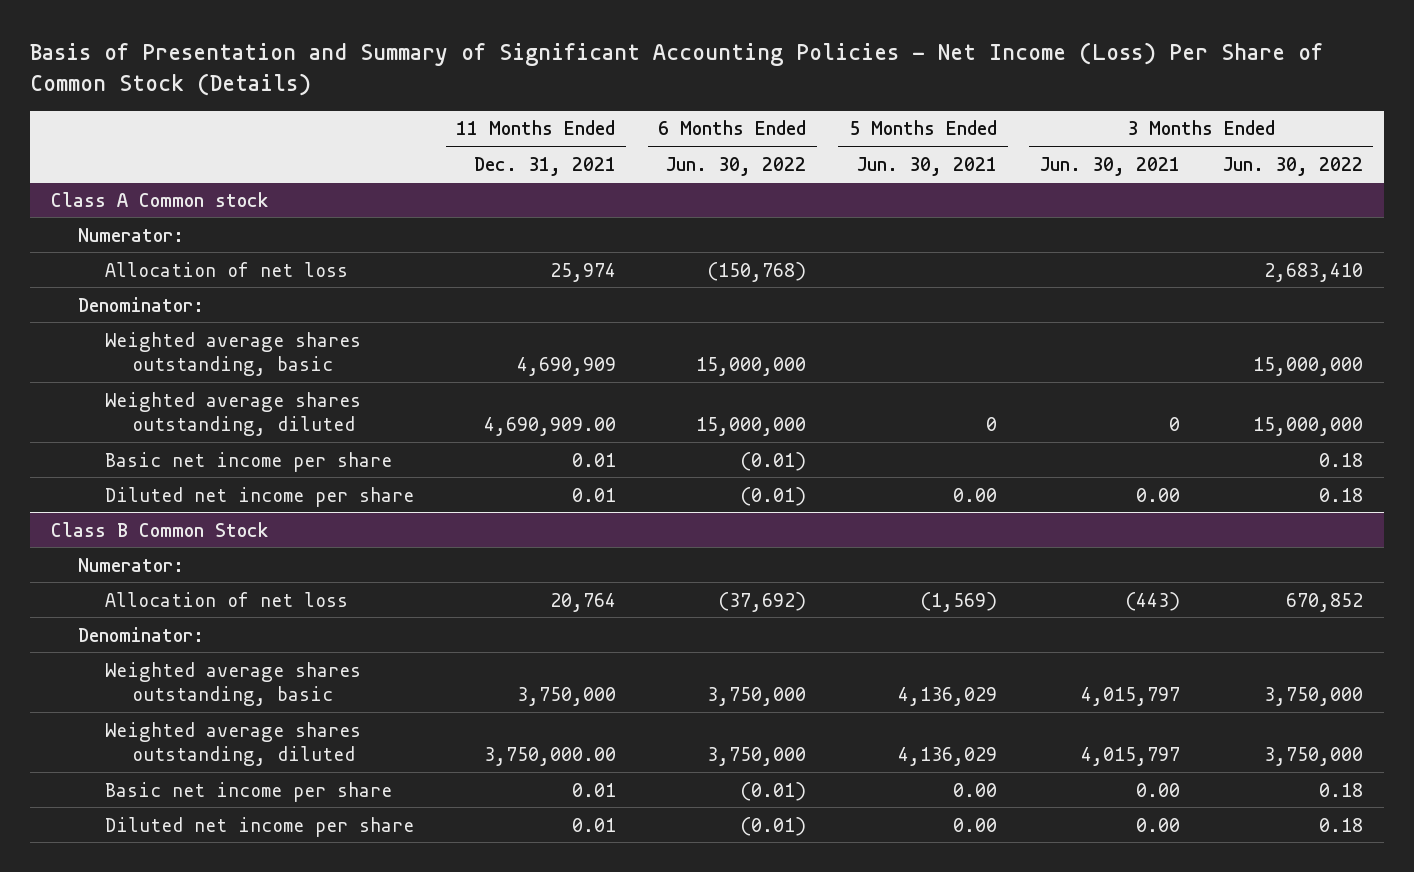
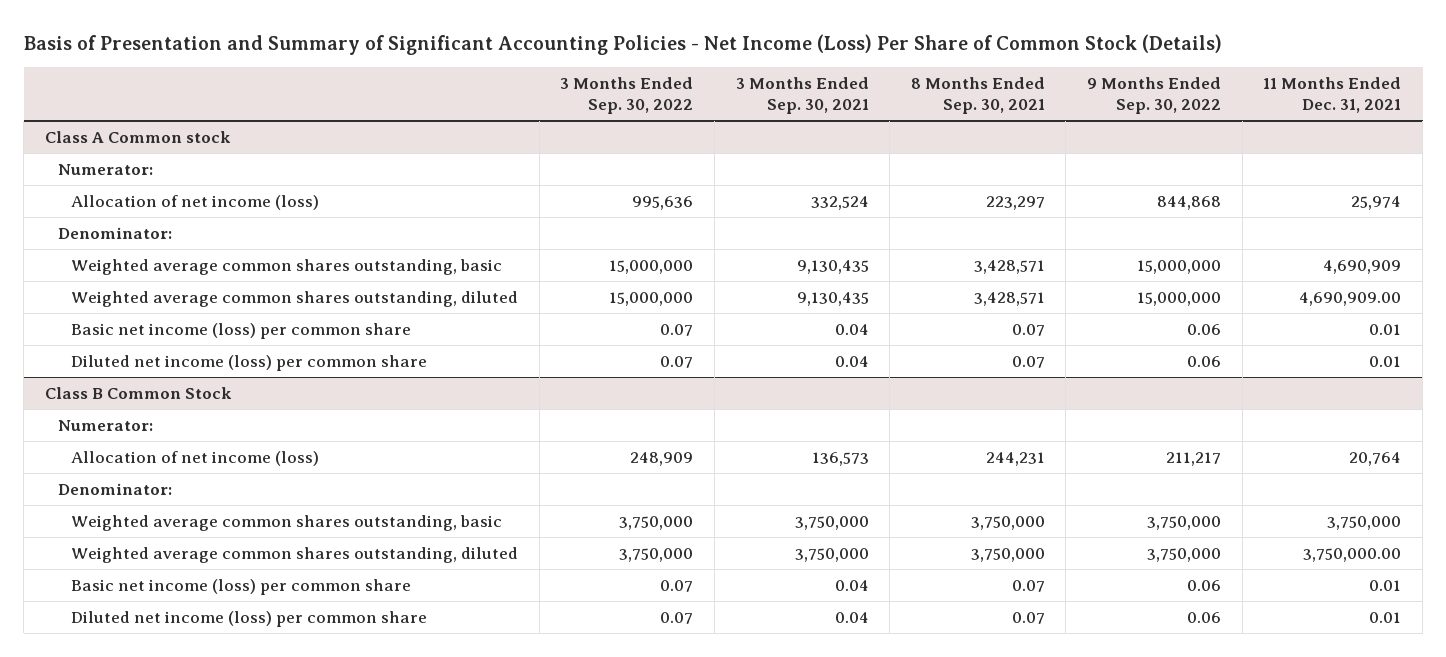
- | 11 Months Ended Dec. 31, 2021 | 6 Months Ended Jun. 30, 2022 | 5 Months Ended Jun. 30, 2021 | 3 Months Ended Jun. 30, 2021 | 3 Months Ended Jun. 30, 2022
+ | 3 Months Ended Sep. 30, 2022 | 3 Months Ended Sep. 30, 2021 | 8 Months Ended Sep. 30, 2021 | 9 Months Ended Sep. 30, 2022 | 11 Months Ended Dec. 31, 2021
@ Class A Common stock
- Allocation of net loss | 25,974 | (150,768) | | | 2,683,410
+ Allocation of net income (loss) | 995,636 | 332,524 | 223,297 | 844,868 | 25,974
- Weighted average shares outstanding, basic | 4,690,909 | 15,000,000 | | | 15,000,000
- Weighted average shares outstanding, diluted | 4,690,909.00 | 15,000,000 | 0 | 0 | 15,000,000
- Basic net income per share | 0.01 | (0.01) | | | 0.18
- Diluted net income per share | 0.01 | (0.01) | 0.00 | 0.00 | 0.18
+ Weighted average common shares outstanding, basic | 15,000,000 | 9,130,435 | 3,428,571 | 15,000,000 | 4,690,909
+ Weighted average common shares outstanding, diluted | 15,000,000 | 9,130,435 | 3,428,571 | 15,000,000 | 4,690,909.00
+ Basic net income (loss) per common share | 0.07 | 0.04 | 0.07 | 0.06 | 0.01
+ Diluted net income (loss) per common share | 0.07 | 0.04 | 0.07 | 0.06 | 0.01
@ Class B Common Stock
- Allocation of net loss | 20,764 | (37,692) | (1,569) | (443) | 670,852
+ Allocation of net income (loss) | 248,909 | 136,573 | 244,231 | 211,217 | 20,764
- Weighted average shares outstanding, basic | 3,750,000 | 3,750,000 | 4,136,029 | 4,015,797 | 3,750,000
- Weighted average shares outstanding, diluted | 3,750,000.00 | 3,750,000 | 4,136,029 | 4,015,797 | 3,750,000
- Basic net income per share | 0.01 | (0.01) | 0.00 | 0.00 | 0.18
- Diluted net income per share | 0.01 | (0.01) | 0.00 | 0.00 | 0.18
+ Weighted average common shares outstanding, basic | 3,750,000 | 3,750,000 | 3,750,000 | 3,750,000 | 3,750,000
+ Weighted average common shares outstanding, diluted | 3,750,000 | 3,750,000 | 3,750,000 | 3,750,000 | 3,750,000.00
+ Basic net income (loss) per common share | 0.07 | 0.04 | 0.07 | 0.06 | 0.01
+ Diluted net income (loss) per common share | 0.07 | 0.04 | 0.07 | 0.06 | 0.01

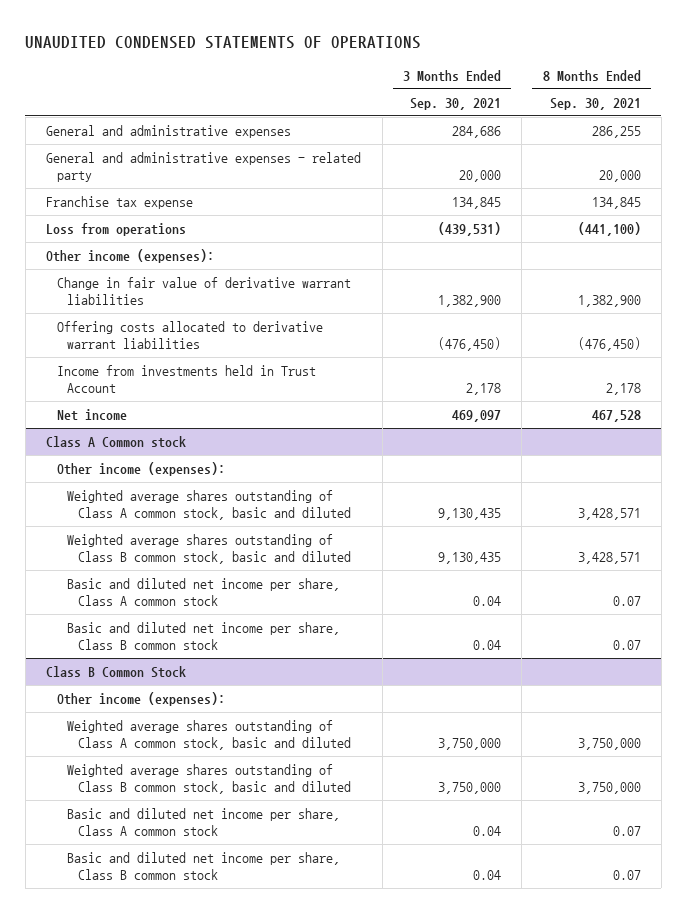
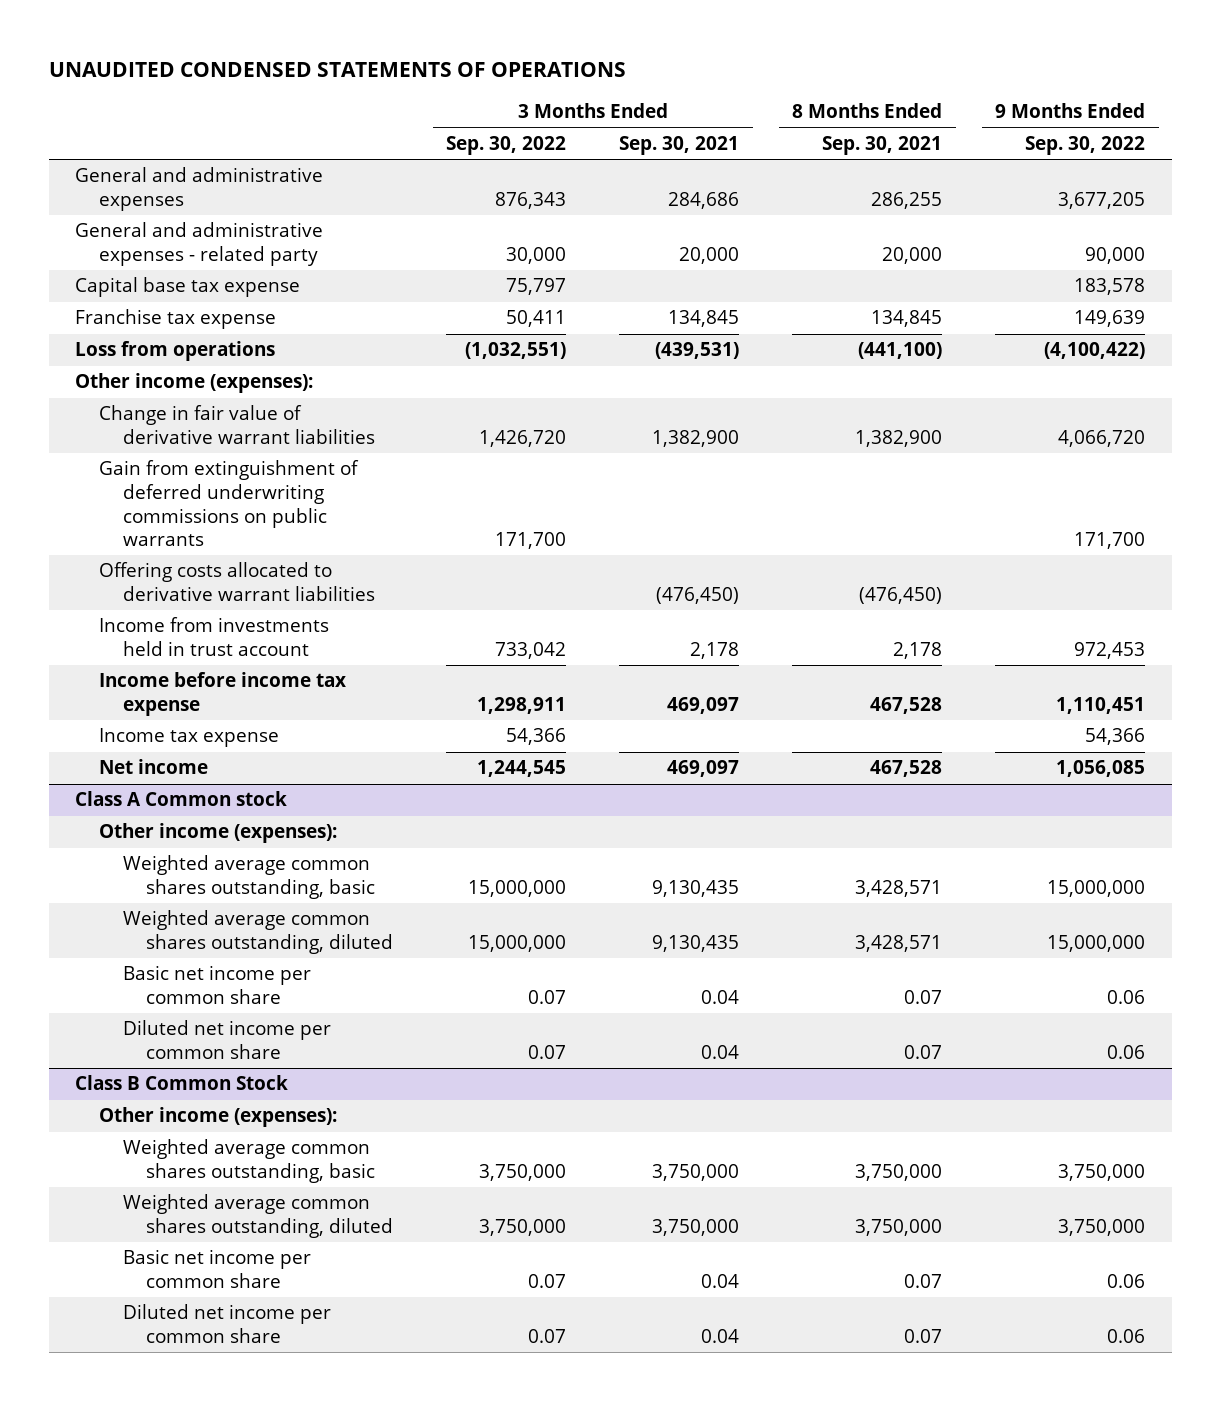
- | 3 Months Ended Sep. 30, 2021 | 8 Months Ended Sep. 30, 2021
+ | 3 Months Ended Sep. 30, 2022 | 3 Months Ended Sep. 30, 2021 | 8 Months Ended Sep. 30, 2021 | 9 Months Ended Sep. 30, 2022
+ Capital base tax expense | 75,797 | | | 183,578
+ Gain from extinguishment of deferred underwriting commissions on public warrants | 171,700 | | | 171,700
- Income from investments held in Trust Account | 2,178 | 2,178
+ Income from investments held in trust account | 733,042 | 2,178 | 2,178 | 972,453
+ Income before income tax expense | 1,298,911 | 469,097 | 467,528 | 1,110,451
+ Income tax expense | 54,366 | | | 54,366
@ Class A Common stock
- Weighted average shares outstanding of Class A common stock, basic and diluted | 9,130,435 | 3,428,571
- Weighted average shares outstanding of Class B common stock, basic and diluted | 9,130,435 | 3,428,571
- Basic and diluted net income per share, Class A common stock | 0.04 | 0.07
- Basic and diluted net income per share, Class B common stock | 0.04 | 0.07
+ Weighted average common shares outstanding, basic | 15,000,000 | 9,130,435 | 3,428,571 | 15,000,000
+ Weighted average common shares outstanding, diluted | 15,000,000 | 9,130,435 | 3,428,571 | 15,000,000
+ Basic net income per common share | 0.07 | 0.04 | 0.07 | 0.06
+ Diluted net income per common share | 0.07 | 0.04 | 0.07 | 0.06
@ Class B Common Stock
- Weighted average shares outstanding of Class A common stock, basic and diluted | 3,750,000 | 3,750,000
- Weighted average shares outstanding of Class B common stock, basic and diluted | 3,750,000 | 3,750,000
- Basic and diluted net income per share, Class A common stock | 0.04 | 0.07
- Basic and diluted net income per share, Class B common stock | 0.04 | 0.07
+ Weighted average common shares outstanding, basic | 3,750,000 | 3,750,000 | 3,750,000 | 3,750,000
+ Weighted average common shares outstanding, diluted | 3,750,000 | 3,750,000 | 3,750,000 | 3,750,000
+ Basic net income per common share | 0.07 | 0.04 | 0.07 | 0.06
+ Diluted net income per common share | 0.07 | 0.04 | 0.07 | 0.06

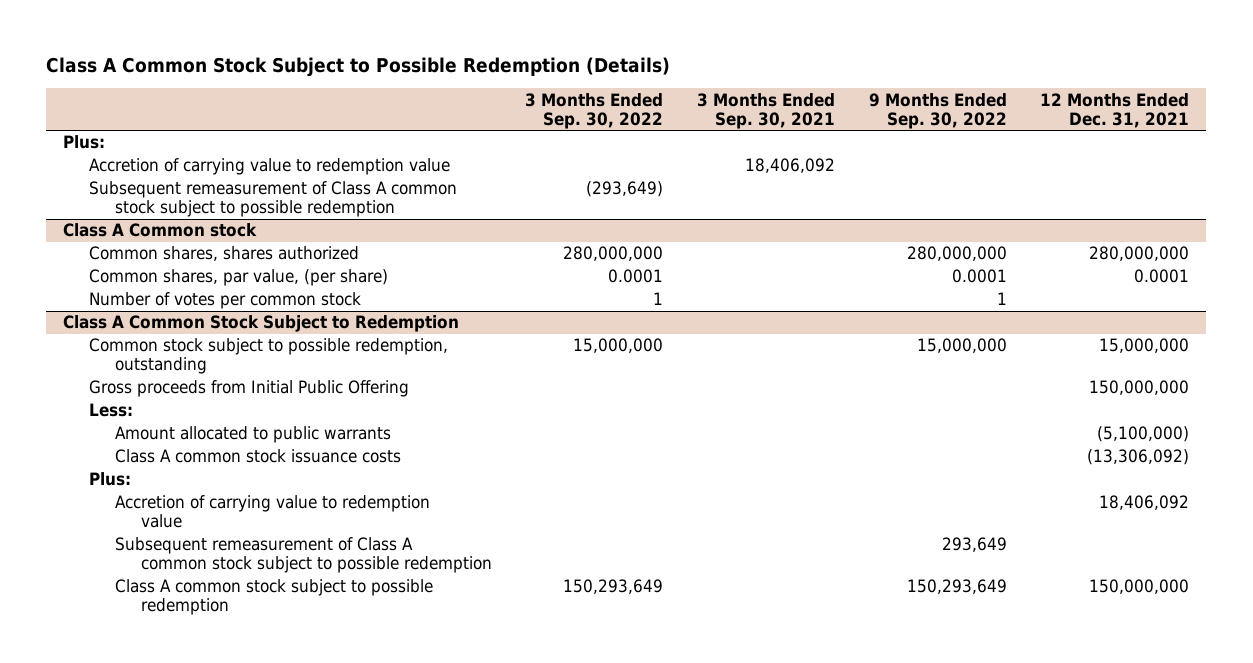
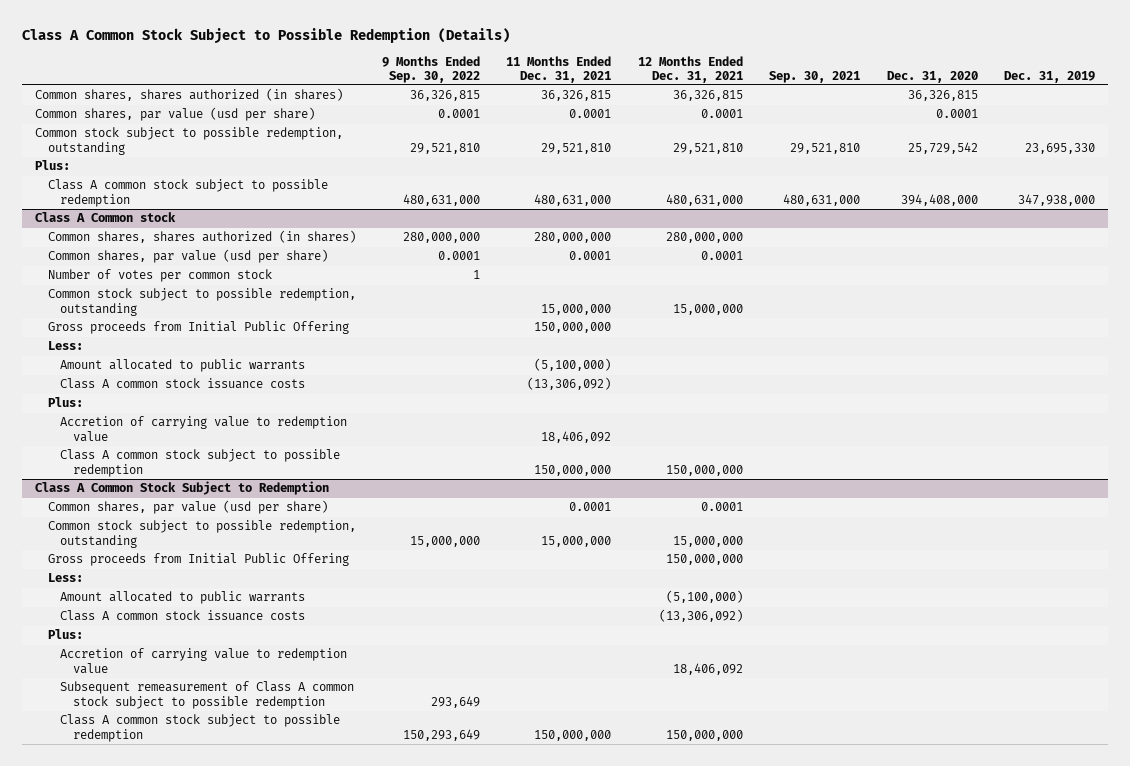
- | 3 Months Ended Sep. 30, 2022 | 3 Months Ended Sep. 30, 2021 | 9 Months Ended Sep. 30, 2022 | 12 Months Ended Dec. 31, 2021
+ | 9 Months Ended Sep. 30, 2022 | 11 Months Ended Dec. 31, 2021 | 12 Months Ended Dec. 31, 2021 | Sep. 30, 2021 | Dec. 31, 2020 | Dec. 31, 2019
+ Common shares, shares authorized (in shares) | 36,326,815 | 36,326,815 | 36,326,815 | | 36,326,815 |
+ Common shares, par value (usd per share) | 0.0001 | 0.0001 | 0.0001 | | 0.0001 |
+ Common stock subject to possible redemption, outstanding | 29,521,810 | 29,521,810 | 29,521,810 | 29,521,810 | 25,729,542 | 23,695,330
- Accretion of carrying value to redemption value | | 18,406,092 | |
- Subsequent remeasurement of Class A common stock subject to possible redemption | (293,649) | | |
+ Class A common stock subject to possible redemption | 480,631,000 | 480,631,000 | 480,631,000 | 480,631,000 | 394,408,000 | 347,938,000
@ Class A Common stock
- Common shares, shares authorized | 280,000,000 | | 280,000,000 | 280,000,000
- Common shares, par value, (per share) | 0.0001 | | 0.0001 | 0.0001
+ Common shares, shares authorized (in shares) | 280,000,000 | 280,000,000 | 280,000,000 | | |
+ Common shares, par value (usd per share) | 0.0001 | 0.0001 | 0.0001 | | |
+ Common stock subject to possible redemption, outstanding | | 15,000,000 | 15,000,000 | | |
+ Gross proceeds from Initial Public Offering | | 150,000,000 | | | |
+ Less:
+ Amount allocated to public warrants | | (5,100,000) | | | |
+ Class A common stock issuance costs | | (13,306,092) | | | |
+ Plus:
+ Accretion of carrying value to redemption value | | 18,406,092 | | | |
+ Class A common stock subject to possible redemption | | 150,000,000 | 150,000,000 | | |
@ Class A Common Stock Subject to Redemption
+ Common shares, par value (usd per share) | | 0.0001 | 0.0001 | | |

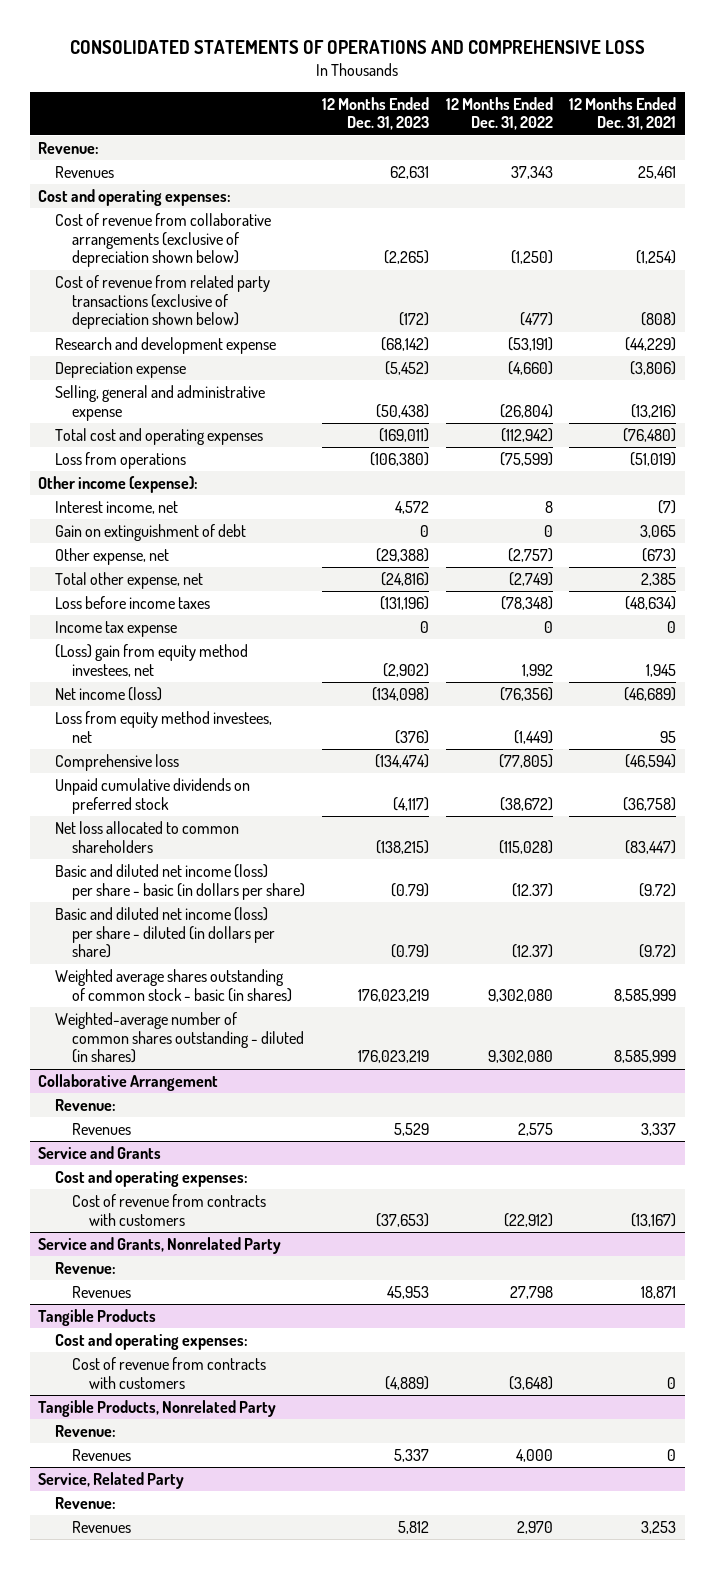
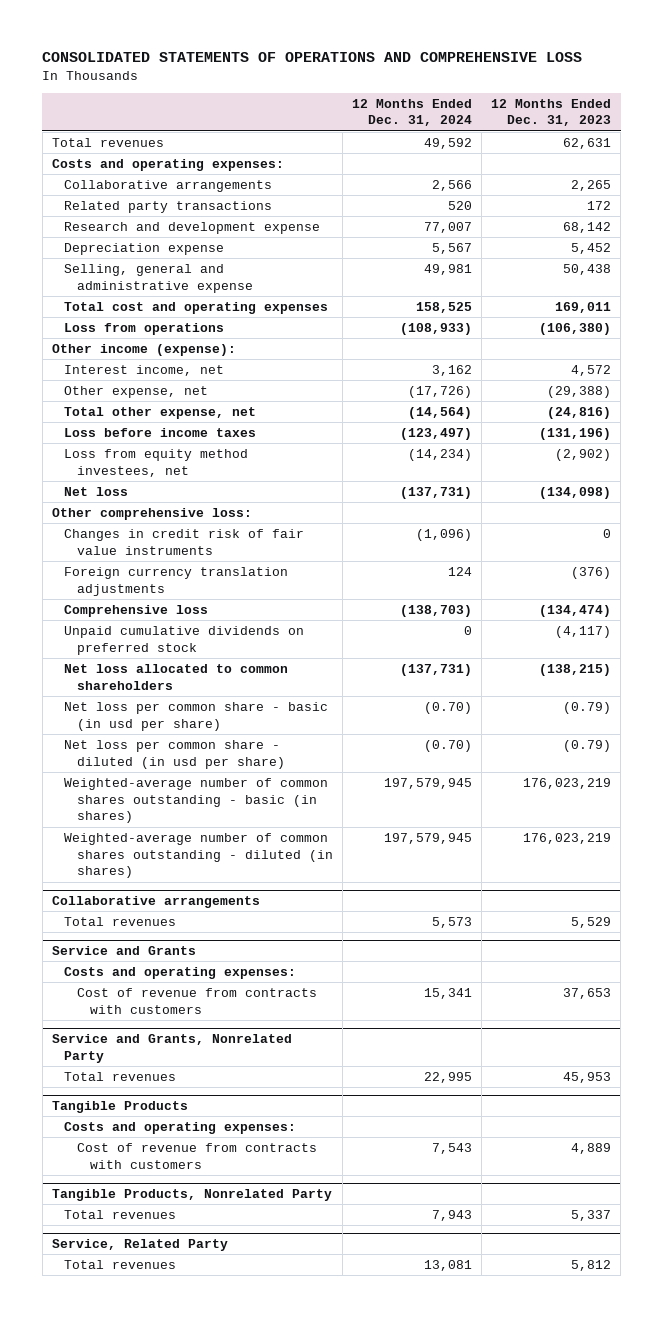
- | 12 Months Ended Dec. 31, 2023 | 12 Months Ended Dec. 31, 2022 | 12 Months Ended Dec. 31, 2021
+ | 12 Months Ended Dec. 31, 2024 | 12 Months Ended Dec. 31, 2023
- Revenue:
- Revenues | 62,631 | 37,343 | 25,461
- Cost and operating expenses:
- Cost of revenue from collaborative arrangements (exclusive of depreciation shown below) | (2,265) | (1,250) | (1,254)
- Cost of revenue from related party transactions (exclusive of depreciation shown below) | (172) | (477) | (808)
- Research and development expense | (68,142) | (53,191) | (44,229)
- Depreciation expense | (5,452) | (4,660) | (3,806)
- Selling, general and administrative expense | (50,438) | (26,804) | (13,216)
- Total cost and operating expenses | (169,011) | (112,942) | (76,480)
+ Total revenues | 49,592 | 62,631
+ Costs and operating expenses:
+ Collaborative arrangements | 2,566 | 2,265
+ Related party transactions | 520 | 172
+ Research and development expense | 77,007 | 68,142
+ Depreciation expense | 5,567 | 5,452
+ Selling, general and administrative expense | 49,981 | 50,438
+ Total cost and operating expenses | 158,525 | 169,011
- Gain on extinguishment of debt | 0 | 0 | 3,065
- Income tax expense | 0 | 0 | 0
- (Loss) gain from equity method investees, net | (2,902) | 1,992 | 1,945
- Net income (loss) | (134,098) | (76,356) | (46,689)
- Loss from equity method investees, net | (376) | (1,449) | 95
+ Loss from equity method investees, net | (14,234) | (2,902)
+ Net loss | (137,731) | (134,098)
+ Other comprehensive loss:
+ Changes in credit risk of fair value instruments | (1,096) | 0
+ Foreign currency translation adjustments | 124 | (376)
- Basic and diluted net income (loss) per share - basic (in dollars per share) | (0.79) | (12.37) | (9.72)
- Basic and diluted net income (loss) per share - diluted (in dollars per share) | (0.79) | (12.37) | (9.72)
- Weighted average shares outstanding of common stock - basic (in shares) | 176,023,219 | 9,302,080 | 8,585,999
+ Net loss per common share - basic (in usd per share) | (0.70) | (0.79)
+ Net loss per common share - diluted (in usd per share) | (0.70) | (0.79)
+ Weighted-average number of common shares outstanding - basic (in shares) | 197,579,945 | 176,023,219
- Collaborative Arrangement
- Revenue:
- Revenues | 5,529 | 2,575 | 3,337
+ Collaborative arrangements
+ Total revenues | 5,573 | 5,529
@ Service and Grants
- Cost and operating expenses:
- Cost of revenue from contracts with customers | (37,653) | (22,912) | (13,167)
+ Costs and operating expenses:
+ Cost of revenue from contracts with customers | 15,341 | 37,653
@ Service and Grants, Nonrelated Party
- Revenue:
- Revenues | 45,953 | 27,798 | 18,871
+ Total revenues | 22,995 | 45,953
@ Tangible Products
- Cost and operating expenses:
- Cost of revenue from contracts with customers | (4,889) | (3,648) | 0
+ Costs and operating expenses:
+ Cost of revenue from contracts with customers | 7,543 | 4,889
@ Tangible Products, Nonrelated Party
- Revenue:
- Revenues | 5,337 | 4,000 | 0
+ Total revenues | 7,943 | 5,337
@ Service, Related Party
- Revenue:
- Revenues | 5,812 | 2,970 | 3,253
+ Total revenues | 13,081 | 5,812

